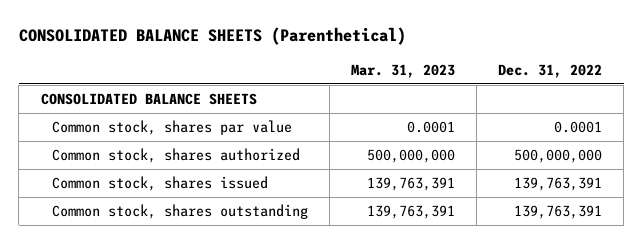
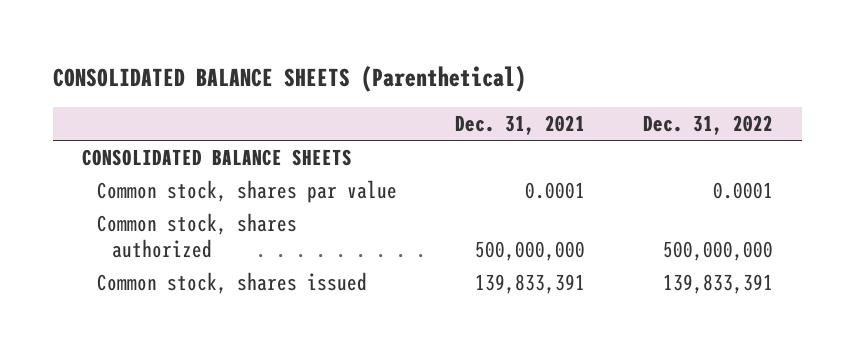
- | Mar. 31, 2023 | Dec. 31, 2022
+ | Dec. 31, 2021 | Dec. 31, 2022
- Common stock, shares issued | 139,763,391 | 139,763,391
- Common stock, shares outstanding | 139,763,391 | 139,763,391
+ Common stock, shares issued | 139,833,391 | 139,833,391

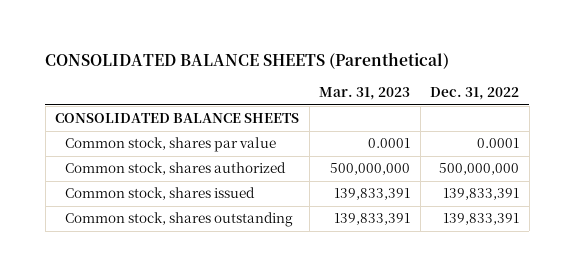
- | Dec. 31, 2021 | Dec. 31, 2022
+ | Mar. 31, 2023 | Dec. 31, 2022
+ Common stock, shares outstanding | 139,833,391 | 139,833,391

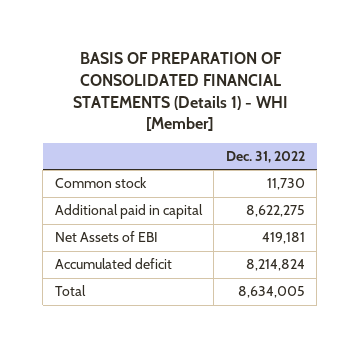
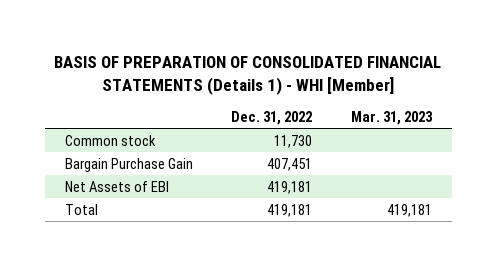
- | Dec. 31, 2022
+ | Dec. 31, 2022 | Mar. 31, 2023
- Additional paid in capital | 8,622,275
+ Bargain Purchase Gain | 407,451 |
- Accumulated deficit | 8,214,824
- Total | 8,634,005
+ Total | 419,181 | 419,181

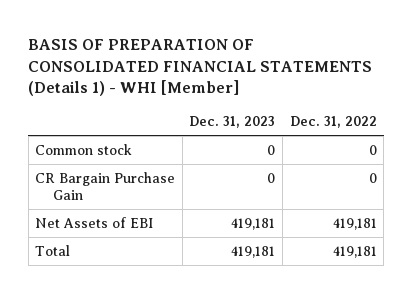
- | Dec. 31, 2022 | Mar. 31, 2023
+ | Dec. 31, 2023 | Dec. 31, 2022
- Common stock | 11,730 |
- Bargain Purchase Gain | 407,451 |
+ Common stock | 0 | 0
+ CR Bargain Purchase Gain | 0 | 0

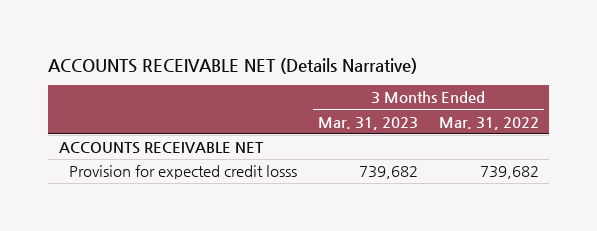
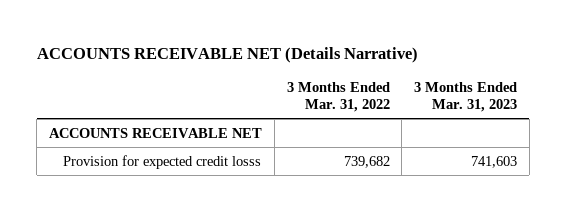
- | 3 Months Ended Mar. 31, 2023 | 3 Months Ended Mar. 31, 2022
+ | 3 Months Ended Mar. 31, 2022 | 3 Months Ended Mar. 31, 2023
- Provision for expected credit losss | 739,682 | 739,682
+ Provision for expected credit losss | 739,682 | 741,603

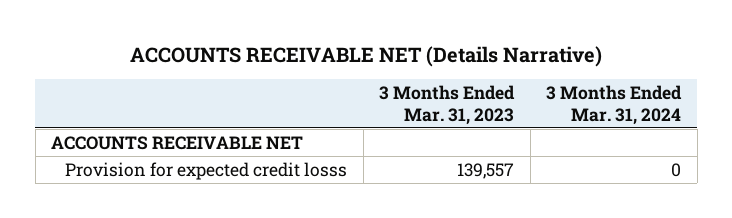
- | 3 Months Ended Mar. 31, 2022 | 3 Months Ended Mar. 31, 2023
+ | 3 Months Ended Mar. 31, 2023 | 3 Months Ended Mar. 31, 2024
- Provision for expected credit losss | 739,682 | 741,603
+ Provision for expected credit losss | 139,557 | 0

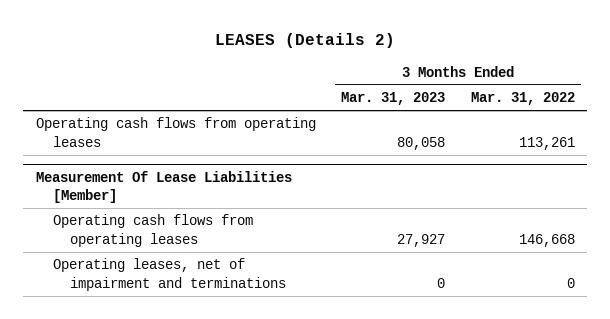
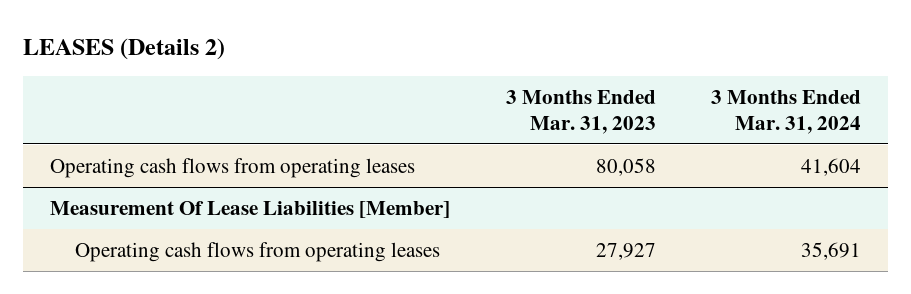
- | 3 Months Ended Mar. 31, 2023 | 3 Months Ended Mar. 31, 2022
+ | 3 Months Ended Mar. 31, 2023 | 3 Months Ended Mar. 31, 2024
@ Measurement Of Lease Liabilities [Member]
- Operating leases, net of impairment and terminations | 0 | 0

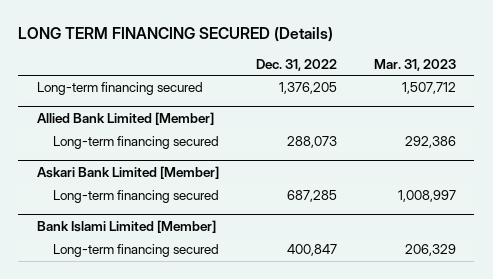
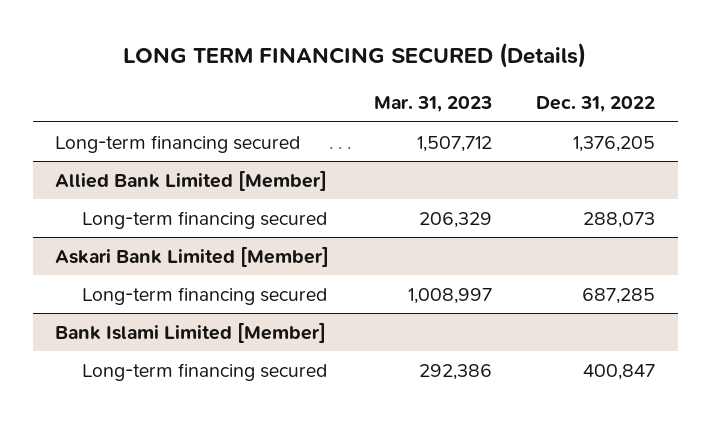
- | Dec. 31, 2022 | Mar. 31, 2023
+ | Mar. 31, 2023 | Dec. 31, 2022
@ Allied Bank Limited [Member]
- Long-term financing secured | 288,073 | 292,386
+ Long-term financing secured | 206,329 | 288,073
@ Bank Islami Limited [Member]
- Long-term financing secured | 400,847 | 206,329
+ Long-term financing secured | 292,386 | 400,847

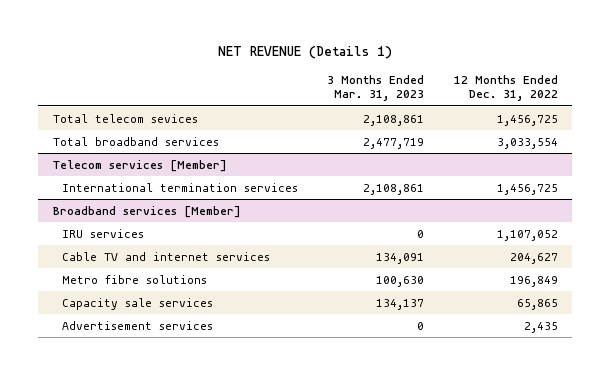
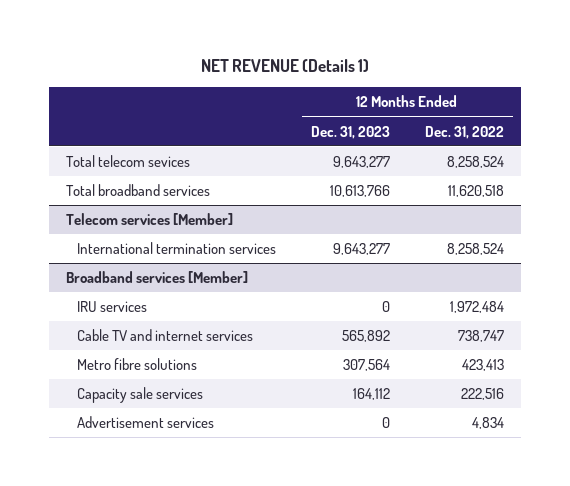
- | 3 Months Ended Mar. 31, 2023 | 12 Months Ended Dec. 31, 2022
+ | 12 Months Ended Dec. 31, 2023 | 12 Months Ended Dec. 31, 2022
- Total telecom sevices | 2,108,861 | 1,456,725
- Total broadband services | 2,477,719 | 3,033,554
+ Total telecom sevices | 9,643,277 | 8,258,524
+ Total broadband services | 10,613,766 | 11,620,518
@ Telecom services [Member]
- International termination services | 2,108,861 | 1,456,725
+ International termination services | 9,643,277 | 8,258,524
@ Broadband services [Member]
- IRU services | 0 | 1,107,052
- Cable TV and internet services | 134,091 | 204,627
- Metro fibre solutions | 100,630 | 196,849
- Capacity sale services | 134,137 | 65,865
- Advertisement services | 0 | 2,435
+ IRU services | 0 | 1,972,484
+ Cable TV and internet services | 565,892 | 738,747
+ Metro fibre solutions | 307,564 | 423,413
+ Capacity sale services | 164,112 | 222,516
+ Advertisement services | 0 | 4,834

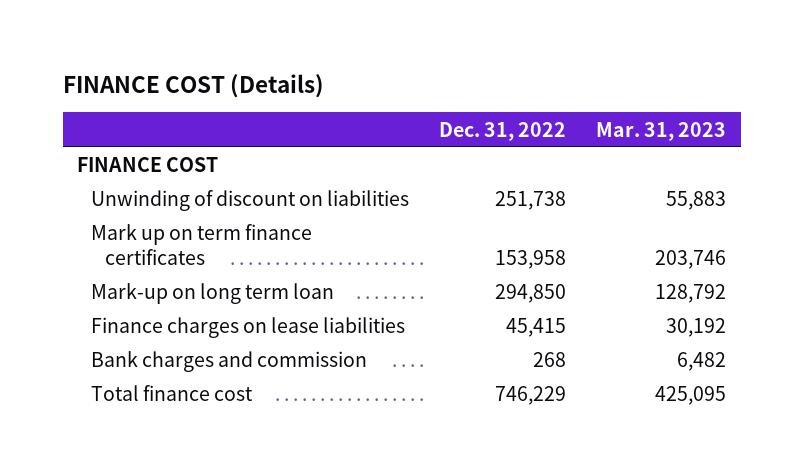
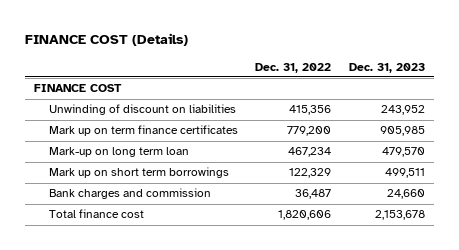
- | Dec. 31, 2022 | Mar. 31, 2023
+ | Dec. 31, 2022 | Dec. 31, 2023
- Unwinding of discount on liabilities | 251,738 | 55,883
- Mark up on term finance certificates | 153,958 | 203,746
- Mark-up on long term loan | 294,850 | 128,792
- Finance charges on lease liabilities | 45,415 | 30,192
- Bank charges and commission | 268 | 6,482
- Total finance cost | 746,229 | 425,095
+ Unwinding of discount on liabilities | 415,356 | 243,952
+ Mark up on term finance certificates | 779,200 | 905,985
+ Mark-up on long term loan | 467,234 | 479,570
+ Mark up on short term borrowings | 122,329 | 499,511
+ Bank charges and commission | 36,487 | 24,660
+ Total finance cost | 1,820,606 | 2,153,678

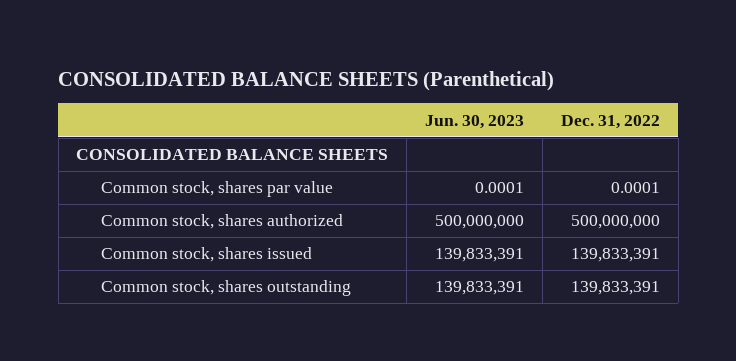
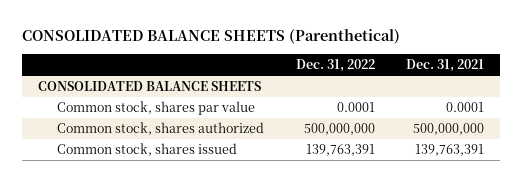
- | Jun. 30, 2023 | Dec. 31, 2022
+ | Dec. 31, 2022 | Dec. 31, 2021
- Common stock, shares issued | 139,833,391 | 139,833,391
- Common stock, shares outstanding | 139,833,391 | 139,833,391
+ Common stock, shares issued | 139,763,391 | 139,763,391

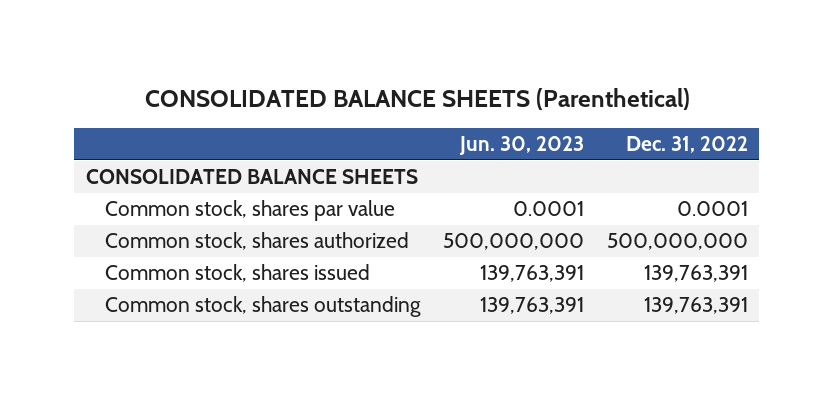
- | Dec. 31, 2022 | Dec. 31, 2021
+ | Jun. 30, 2023 | Dec. 31, 2022
+ Common stock, shares outstanding | 139,763,391 | 139,763,391

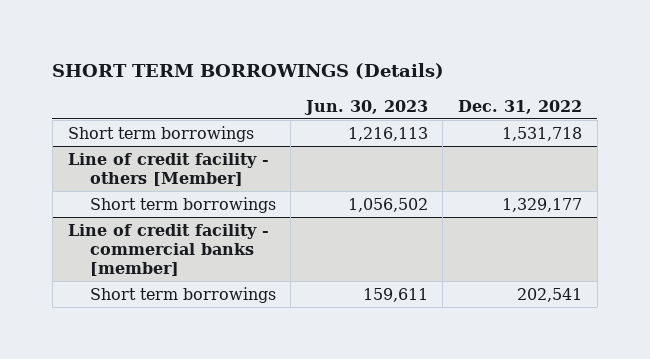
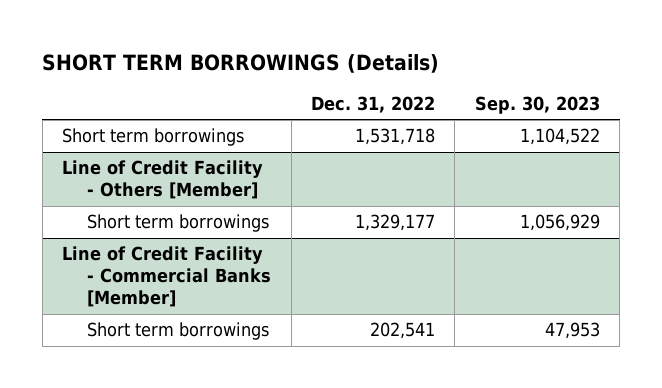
- | Jun. 30, 2023 | Dec. 31, 2022
+ | Dec. 31, 2022 | Sep. 30, 2023
- Line of credit facility - others [Member]
+ Line of Credit Facility - Others [Member]
- Line of credit facility - commercial banks [member]
+ Line of Credit Facility - Commercial Banks [Member]

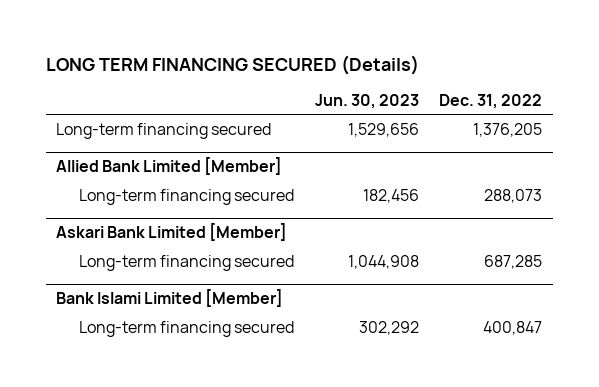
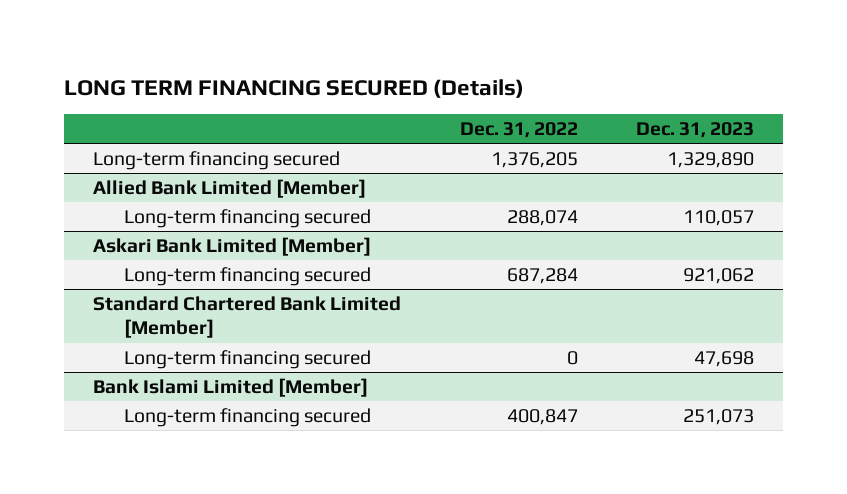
- | Jun. 30, 2023 | Dec. 31, 2022
+ | Dec. 31, 2022 | Dec. 31, 2023
@ Allied Bank Limited [Member]
- Long-term financing secured | 182,456 | 288,073
+ Long-term financing secured | 288,074 | 110,057
@ Askari Bank Limited [Member]
- Long-term financing secured | 1,044,908 | 687,285
+ Long-term financing secured | 687,284 | 921,062
+ Standard Chartered Bank Limited [Member]
+ Long-term financing secured | 0 | 47,698

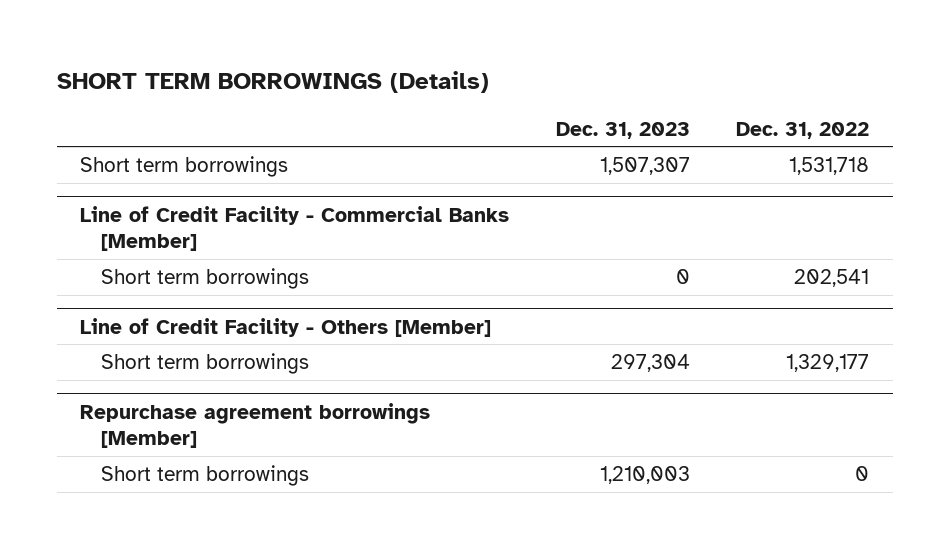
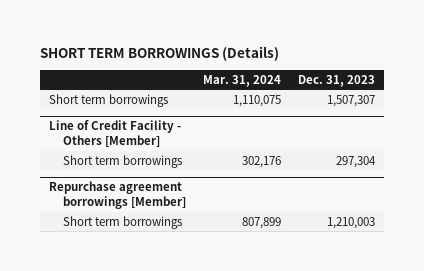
- | Dec. 31, 2023 | Dec. 31, 2022
+ | Mar. 31, 2024 | Dec. 31, 2023
- Line of Credit Facility - Commercial Banks [Member]
- Short term borrowings | 0 | 202,541

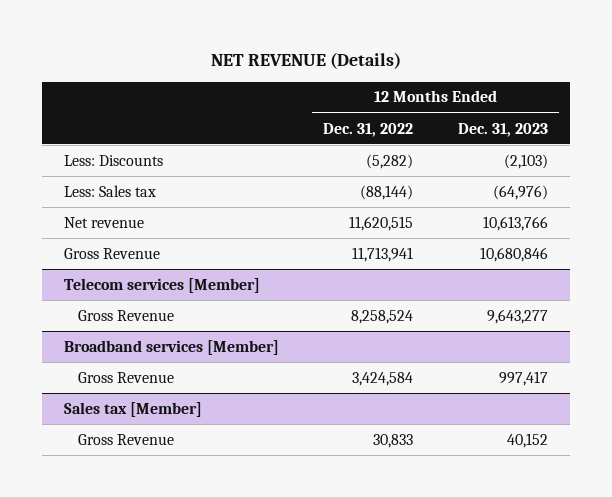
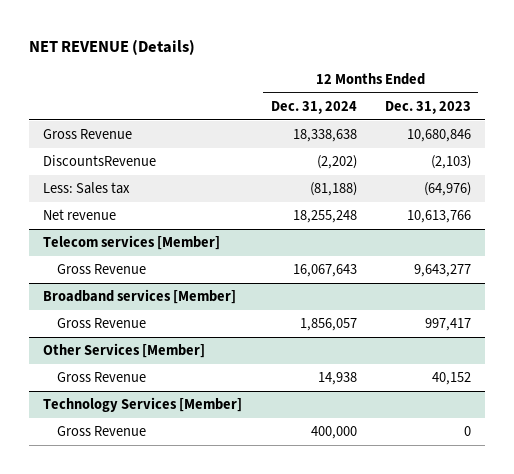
- | 12 Months Ended Dec. 31, 2022 | 12 Months Ended Dec. 31, 2023
+ | 12 Months Ended Dec. 31, 2024 | 12 Months Ended Dec. 31, 2023
- Less: Discounts | (5,282) | (2,103)
moved up: Gross Revenue | 18,338,638 | 10,680,846
+ DiscountsRevenue | (2,202) | (2,103)
- Sales tax [Member]
+ Other Services [Member]
+ Technology Services [Member]
+ Gross Revenue | 400,000 | 0

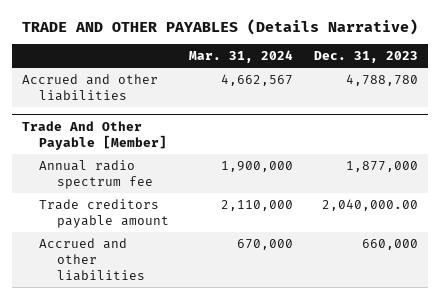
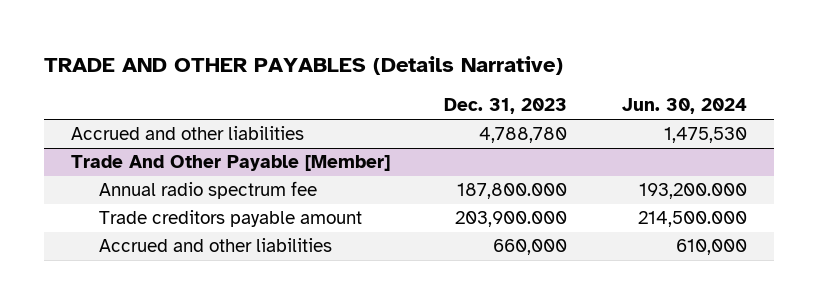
- | Mar. 31, 2024 | Dec. 31, 2023
+ | Dec. 31, 2023 | Jun. 30, 2024
@ Trade And Other Payable [Member]
- Annual radio spectrum fee | 1,900,000 | 1,877,000
- Trade creditors payable amount | 2,110,000 | 2,040,000.00
+ Annual radio spectrum fee | 187,800.000 | 193,200.000
+ Trade creditors payable amount | 203,900.000 | 214,500.000

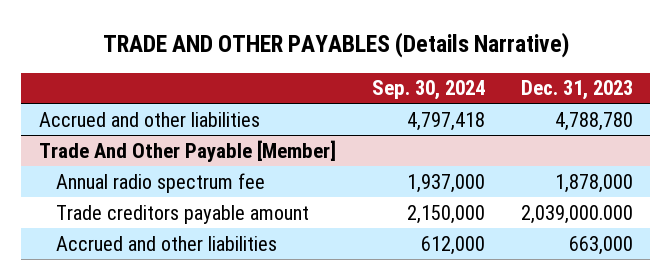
- | Dec. 31, 2023 | Jun. 30, 2024
+ | Sep. 30, 2024 | Dec. 31, 2023
@ Trade And Other Payable [Member]
- Annual radio spectrum fee | 187,800.000 | 193,200.000
- Trade creditors payable amount | 203,900.000 | 214,500.000
- Accrued and other liabilities | 660,000 | 610,000
+ Annual radio spectrum fee | 1,937,000 | 1,878,000
+ Trade creditors payable amount | 2,150,000 | 2,039,000.000
+ Accrued and other liabilities | 612,000 | 663,000

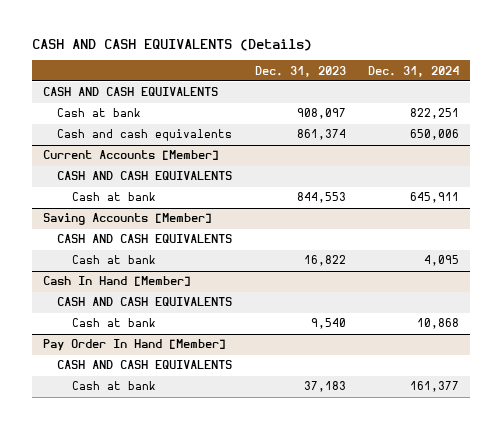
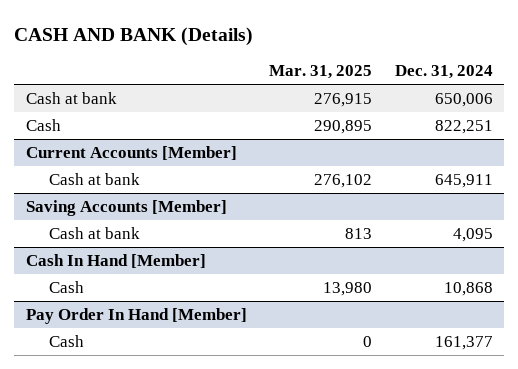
- CASH AND CASH EQUIVALENTS (Details)
+ CASH AND BANK (Details)
- | Dec. 31, 2023 | Dec. 31, 2024
+ | Mar. 31, 2025 | Dec. 31, 2024
- CASH AND CASH EQUIVALENTS
- Cash at bank | 908,097 | 822,251
- Cash and cash equivalents | 861,374 | 650,006
+ Cash at bank | 276,915 | 650,006
+ Cash | 290,895 | 822,251
@ Current Accounts [Member]
- CASH AND CASH EQUIVALENTS
@ Saving Accounts [Member]
- CASH AND CASH EQUIVALENTS
@ Cash In Hand [Member]
- CASH AND CASH EQUIVALENTS
- Cash at bank | 9,540 | 10,868
+ Cash | 13,980 | 10,868
@ Pay Order In Hand [Member]
- CASH AND CASH EQUIVALENTS
- Cash at bank | 37,183 | 161,377
+ Cash | 0 | 161,377

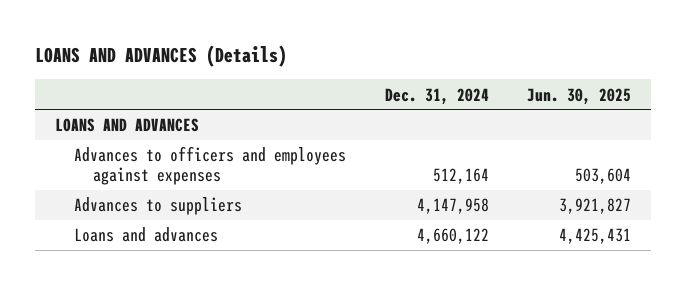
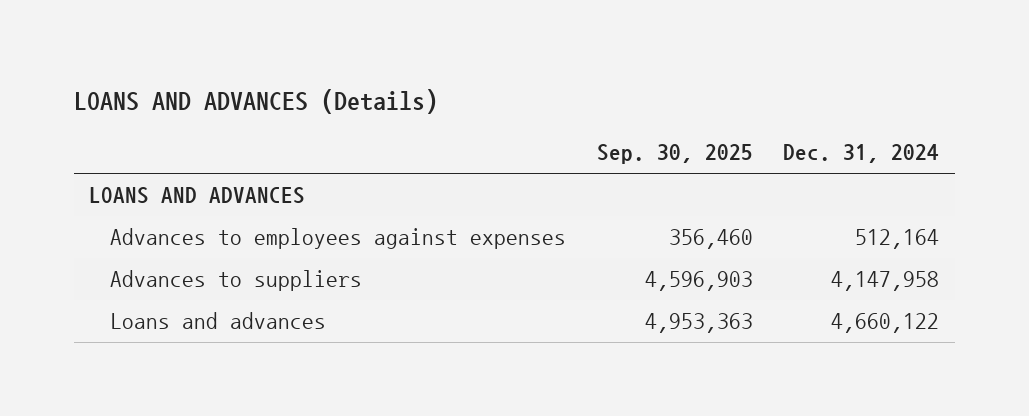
- | Dec. 31, 2024 | Jun. 30, 2025
+ | Sep. 30, 2025 | Dec. 31, 2024
- Advances to officers and employees against expenses | 512,164 | 503,604
+ Advances to employees against expenses | 356,460 | 512,164

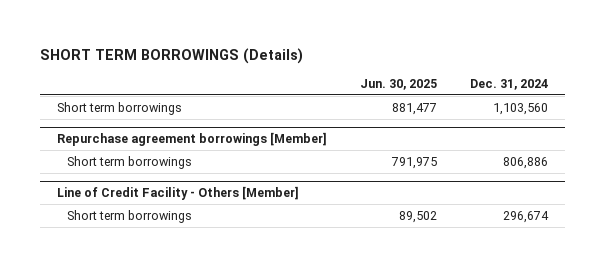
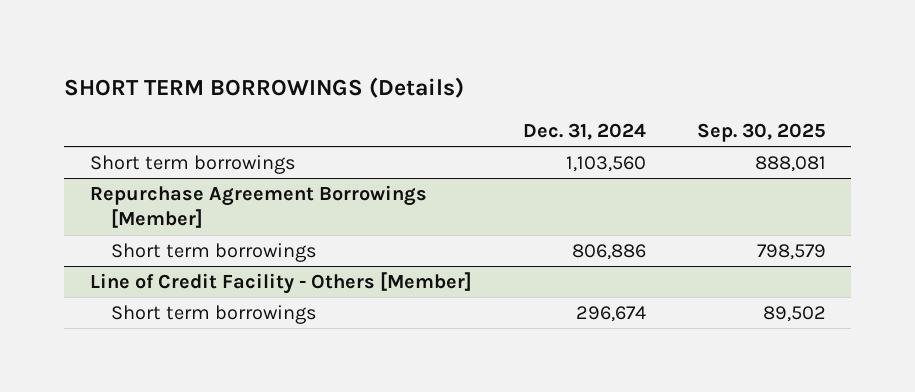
- | Jun. 30, 2025 | Dec. 31, 2024
+ | Dec. 31, 2024 | Sep. 30, 2025
- Repurchase agreement borrowings [Member]
+ Repurchase Agreement Borrowings [Member]

